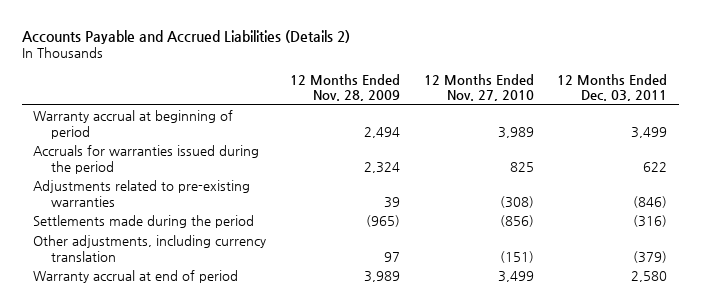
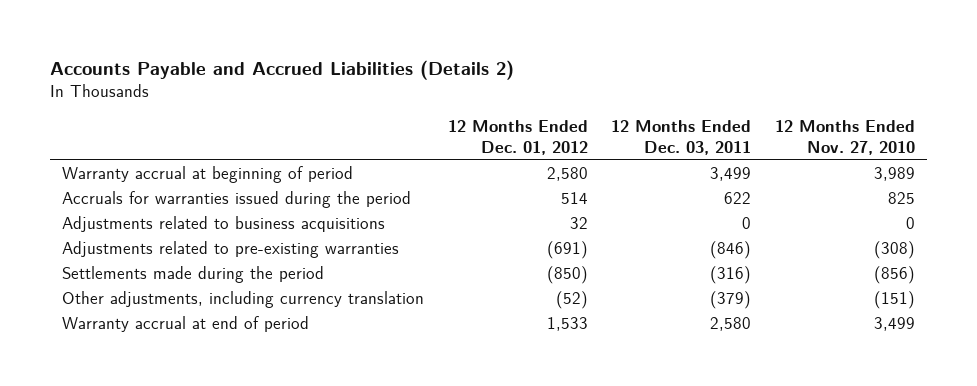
- | 12 Months Ended Nov. 28, 2009 | 12 Months Ended Nov. 27, 2010 | 12 Months Ended Dec. 03, 2011
+ | 12 Months Ended Dec. 01, 2012 | 12 Months Ended Dec. 03, 2011 | 12 Months Ended Nov. 27, 2010
+ Adjustments related to business acquisitions | 32 | 0 | 0

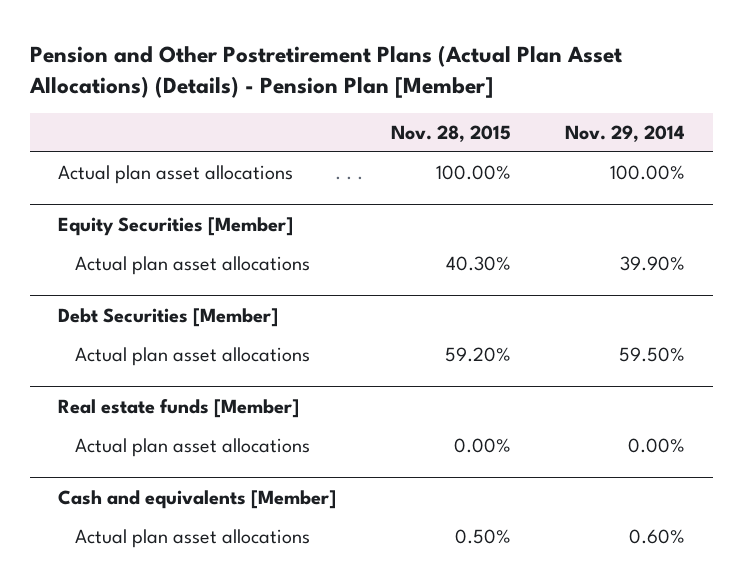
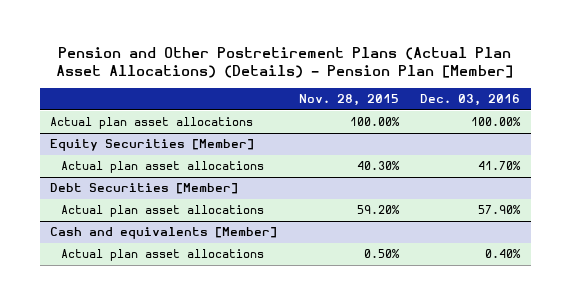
- | Nov. 28, 2015 | Nov. 29, 2014
+ | Nov. 28, 2015 | Dec. 03, 2016
- Real estate funds [Member]
- Actual plan asset allocations | 0.00% | 0.00%

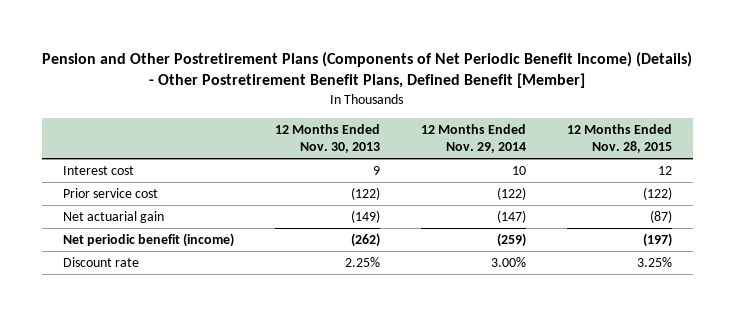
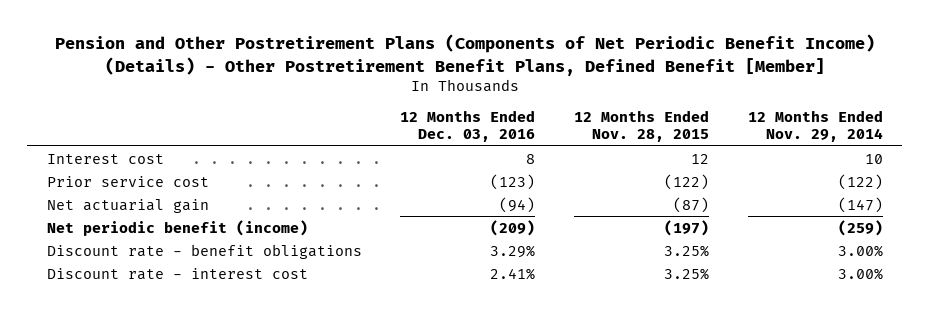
- | 12 Months Ended Nov. 30, 2013 | 12 Months Ended Nov. 29, 2014 | 12 Months Ended Nov. 28, 2015
+ | 12 Months Ended Dec. 03, 2016 | 12 Months Ended Nov. 28, 2015 | 12 Months Ended Nov. 29, 2014
- Discount rate | 2.25% | 3.00% | 3.25%
+ Discount rate - benefit obligations | 3.29% | 3.25% | 3.00%
+ Discount rate - interest cost | 2.41% | 3.25% | 3.00%

